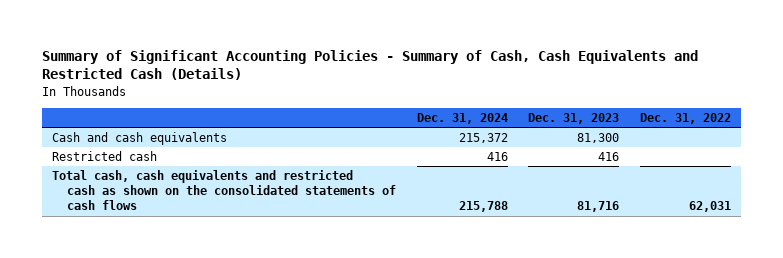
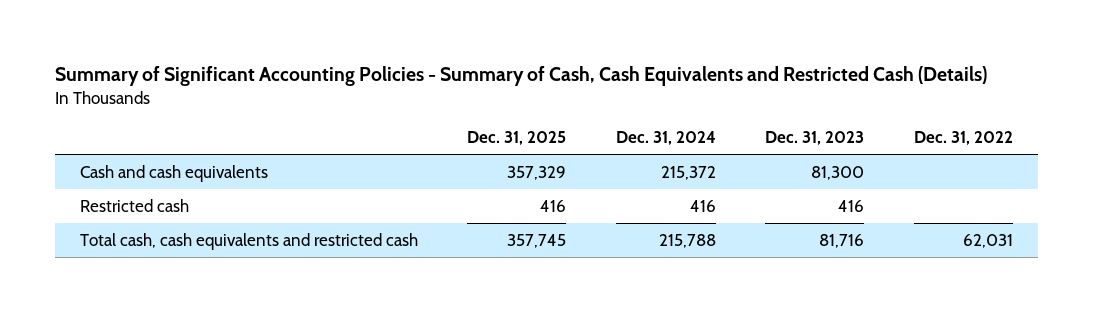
- | Dec. 31, 2024 | Dec. 31, 2023 | Dec. 31, 2022
+ | Dec. 31, 2025 | Dec. 31, 2024 | Dec. 31, 2023 | Dec. 31, 2022
- Total cash, cash equivalents and restricted cash as shown on the consolidated statements of cash flows | 215,788 | 81,716 | 62,031
+ Total cash, cash equivalents and restricted cash | 357,745 | 215,788 | 81,716 | 62,031

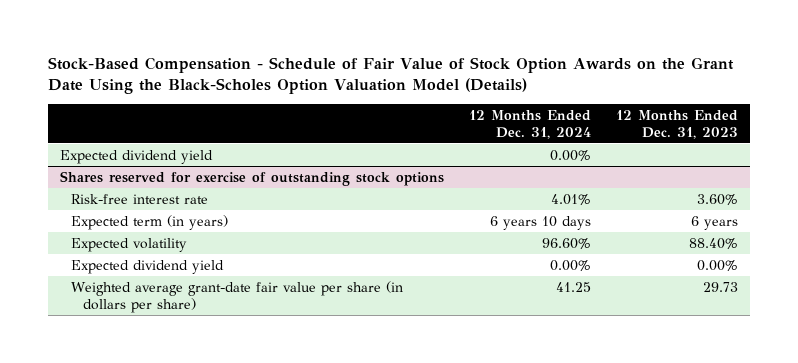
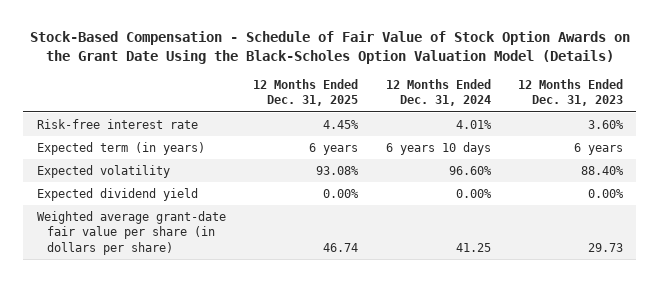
- | 12 Months Ended Dec. 31, 2024 | 12 Months Ended Dec. 31, 2023
+ | 12 Months Ended Dec. 31, 2025 | 12 Months Ended Dec. 31, 2024 | 12 Months Ended Dec. 31, 2023
- Expected dividend yield | 0.00% |
- Shares reserved for exercise of outstanding stock options

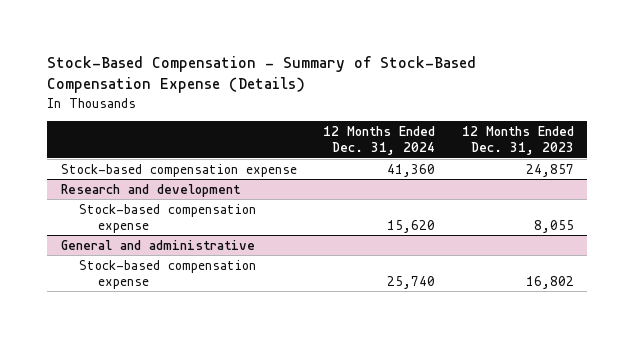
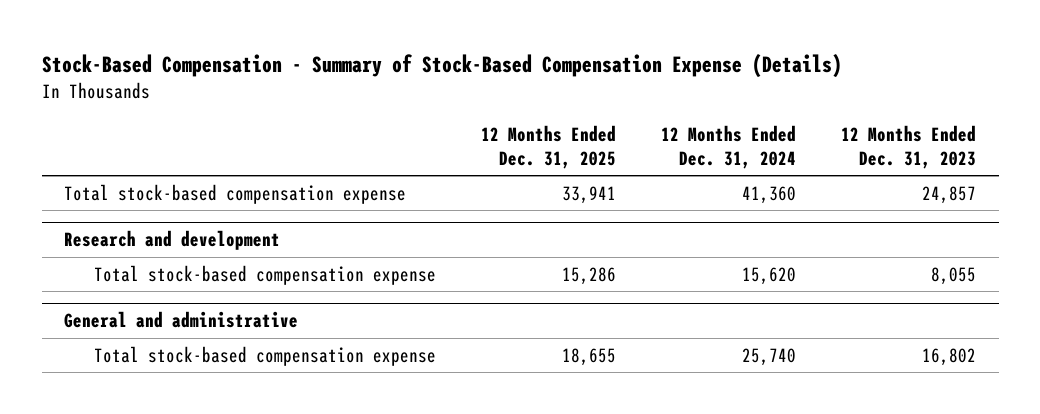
- | 12 Months Ended Dec. 31, 2024 | 12 Months Ended Dec. 31, 2023
+ | 12 Months Ended Dec. 31, 2025 | 12 Months Ended Dec. 31, 2024 | 12 Months Ended Dec. 31, 2023
- Stock-based compensation expense | 41,360 | 24,857
+ Total stock-based compensation expense | 33,941 | 41,360 | 24,857
@ Research and development
- Stock-based compensation expense | 15,620 | 8,055
+ Total stock-based compensation expense | 15,286 | 15,620 | 8,055
@ General and administrative
- Stock-based compensation expense | 25,740 | 16,802
+ Total stock-based compensation expense | 18,655 | 25,740 | 16,802

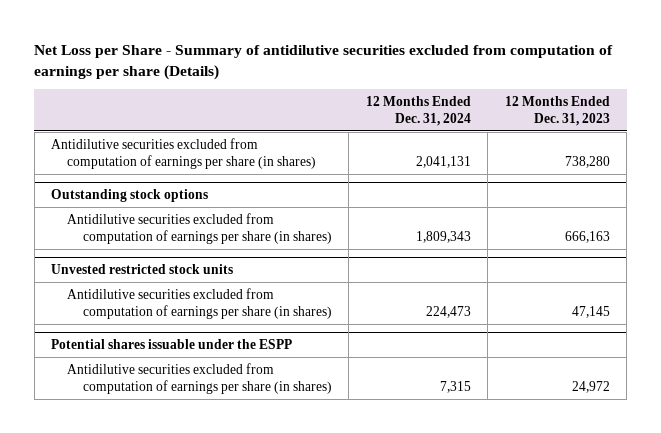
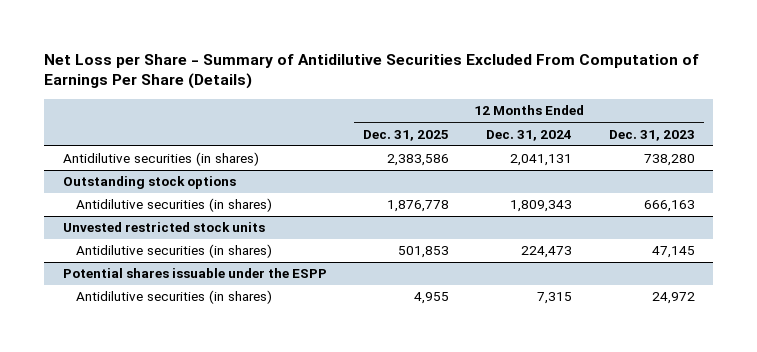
- Net Loss per Share - Summary of antidilutive securities excluded from computation of earnings per share (Details)
+ Net Loss per Share - Summary of Antidilutive Securities Excluded From Computation of Earnings Per Share (Details)
- | 12 Months Ended Dec. 31, 2024 | 12 Months Ended Dec. 31, 2023
+ | 12 Months Ended Dec. 31, 2025 | 12 Months Ended Dec. 31, 2024 | 12 Months Ended Dec. 31, 2023
- Antidilutive securities excluded from computation of earnings per share (in shares) | 2,041,131 | 738,280
+ Antidilutive securities (in shares) | 2,383,586 | 2,041,131 | 738,280
@ Outstanding stock options
- Antidilutive securities excluded from computation of earnings per share (in shares) | 1,809,343 | 666,163
+ Antidilutive securities (in shares) | 1,876,778 | 1,809,343 | 666,163
@ Unvested restricted stock units
- Antidilutive securities excluded from computation of earnings per share (in shares) | 224,473 | 47,145
+ Antidilutive securities (in shares) | 501,853 | 224,473 | 47,145
@ Potential shares issuable under the ESPP
- Antidilutive securities excluded from computation of earnings per share (in shares) | 7,315 | 24,972
+ Antidilutive securities (in shares) | 4,955 | 7,315 | 24,972

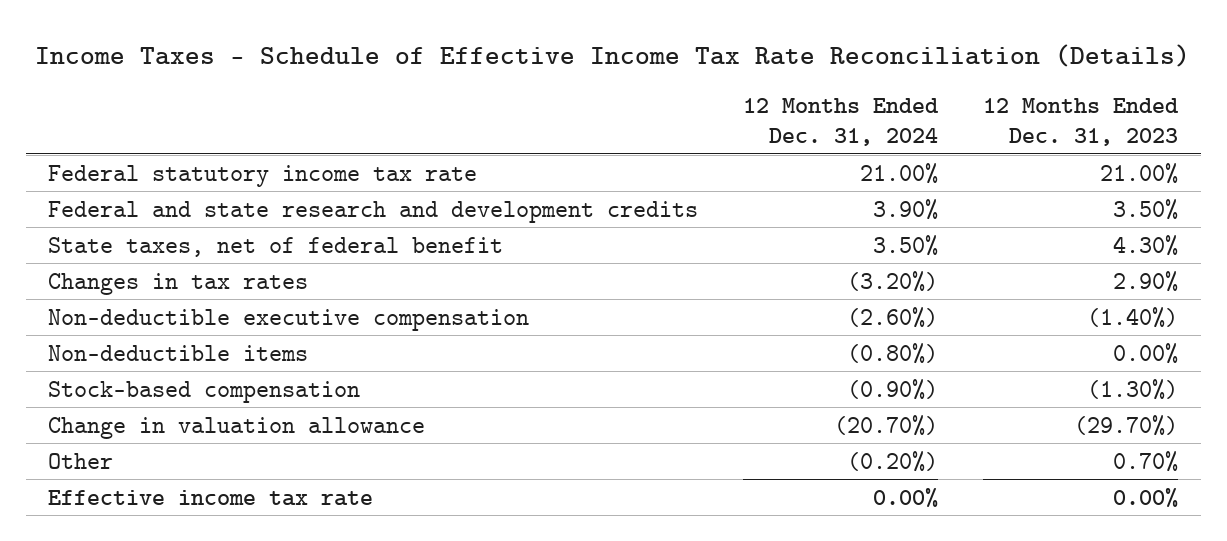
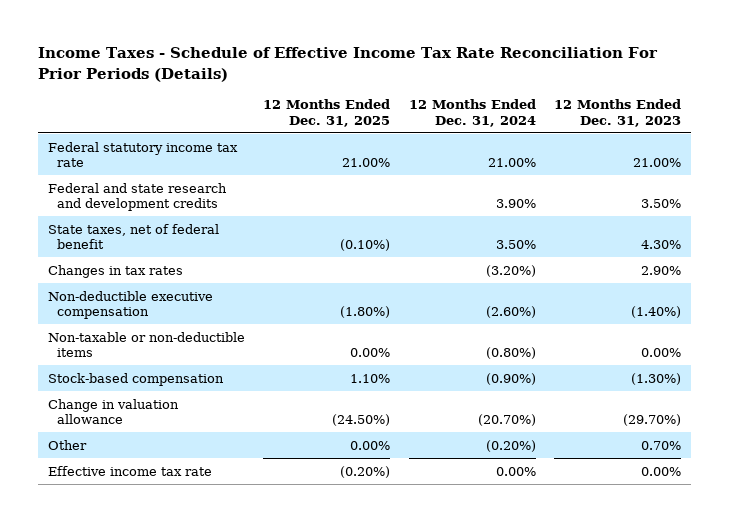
- Income Taxes - Schedule of Effective Income Tax Rate Reconciliation (Details)
+ Income Taxes - Schedule of Effective Income Tax Rate Reconciliation For Prior Periods (Details)
- | 12 Months Ended Dec. 31, 2024 | 12 Months Ended Dec. 31, 2023
+ | 12 Months Ended Dec. 31, 2025 | 12 Months Ended Dec. 31, 2024 | 12 Months Ended Dec. 31, 2023
- Non-deductible items | (0.80%) | 0.00%
+ Non-taxable or non-deductible items | 0.00% | (0.80%) | 0.00%

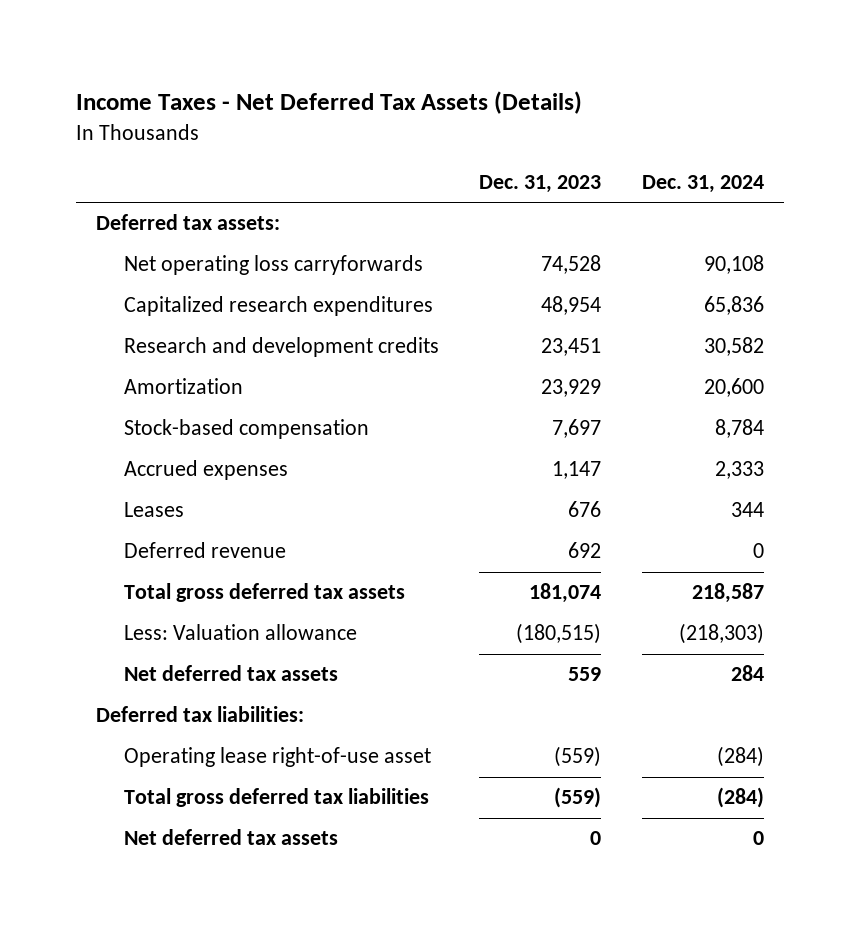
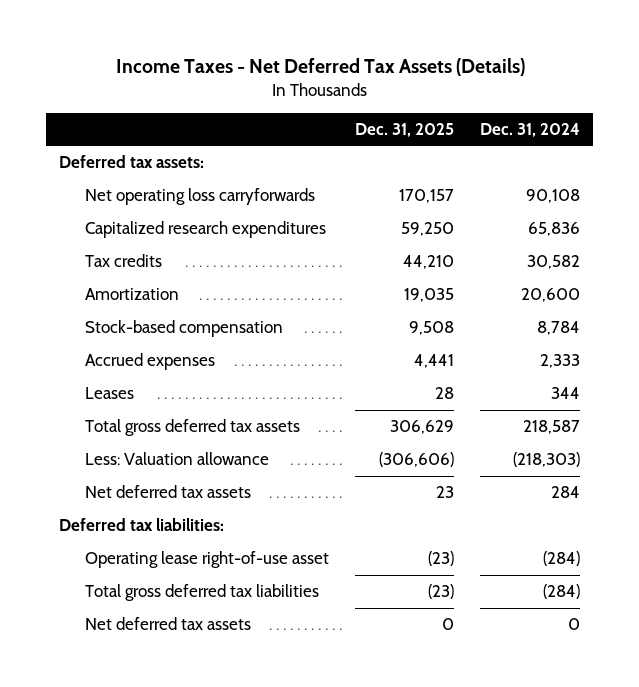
- | Dec. 31, 2023 | Dec. 31, 2024
+ | Dec. 31, 2025 | Dec. 31, 2024
- Research and development credits | 23,451 | 30,582
+ Tax credits | 44,210 | 30,582
- Deferred revenue | 692 | 0

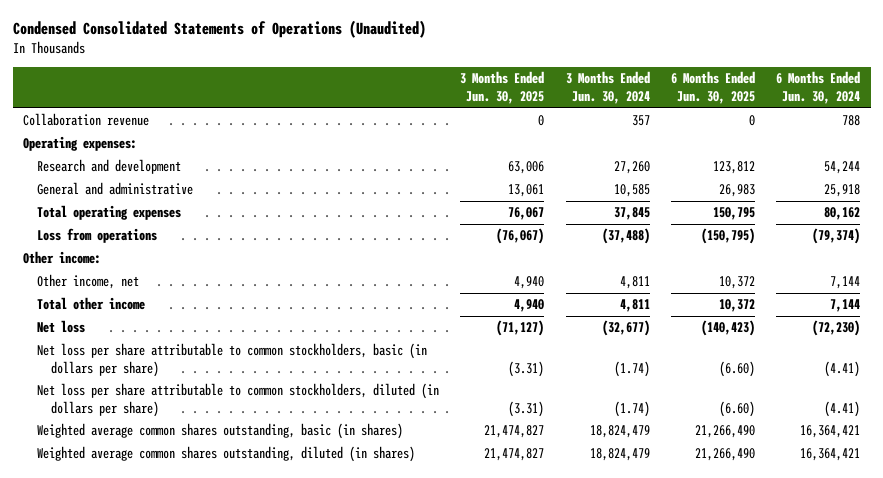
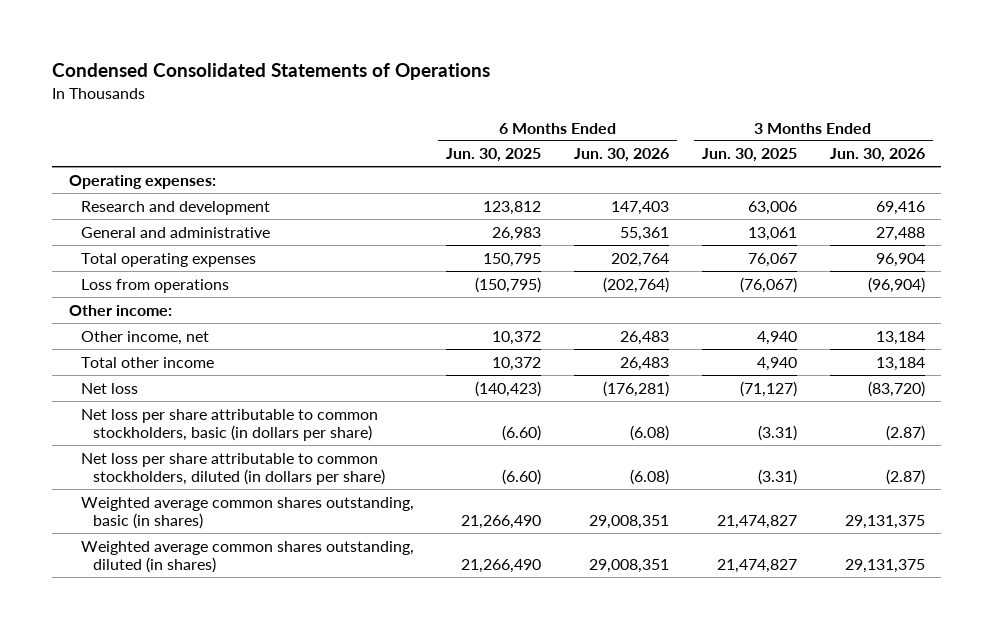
- Condensed Consolidated Statements of Operations (Unaudited)
+ Condensed Consolidated Statements of Operations
- | 3 Months Ended Jun. 30, 2025 | 3 Months Ended Jun. 30, 2024 | 6 Months Ended Jun. 30, 2025 | 6 Months Ended Jun. 30, 2024
+ | 6 Months Ended Jun. 30, 2025 | 6 Months Ended Jun. 30, 2026 | 3 Months Ended Jun. 30, 2025 | 3 Months Ended Jun. 30, 2026
- Collaboration revenue | 0 | 357 | 0 | 788

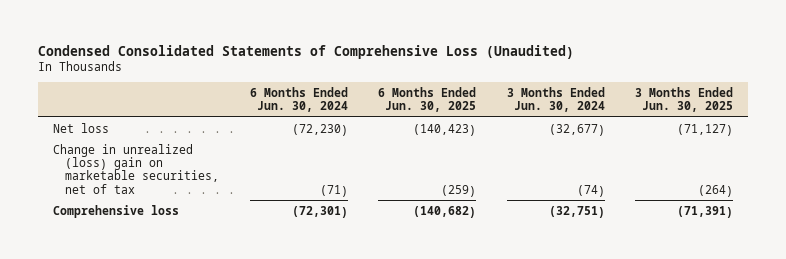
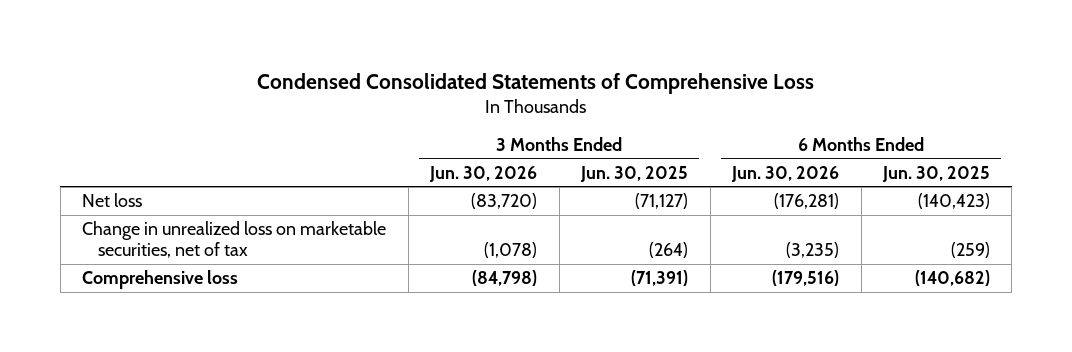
- Condensed Consolidated Statements of Comprehensive Loss (Unaudited)
+ Condensed Consolidated Statements of Comprehensive Loss
- | 6 Months Ended Jun. 30, 2024 | 6 Months Ended Jun. 30, 2025 | 3 Months Ended Jun. 30, 2024 | 3 Months Ended Jun. 30, 2025
+ | 3 Months Ended Jun. 30, 2026 | 3 Months Ended Jun. 30, 2025 | 6 Months Ended Jun. 30, 2026 | 6 Months Ended Jun. 30, 2025
- Change in unrealized (loss) gain on marketable securities, net of tax | (71) | (259) | (74) | (264)
+ Change in unrealized loss on marketable securities, net of tax | (1,078) | (264) | (3,235) | (259)

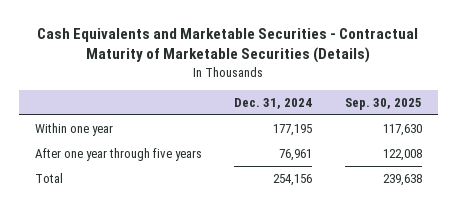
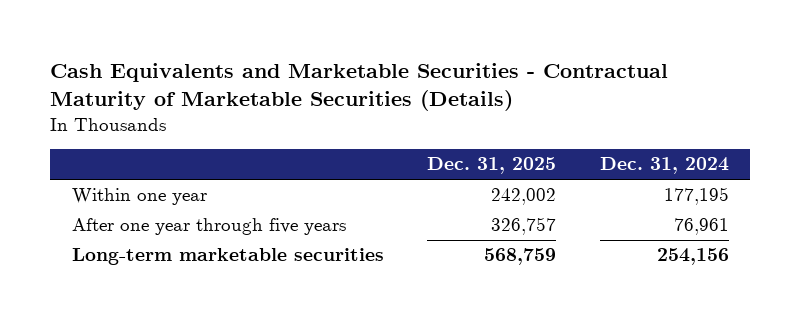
- | Dec. 31, 2024 | Sep. 30, 2025
+ | Dec. 31, 2025 | Dec. 31, 2024
- Total | 254,156 | 239,638
+ Long-term marketable securities | 568,759 | 254,156

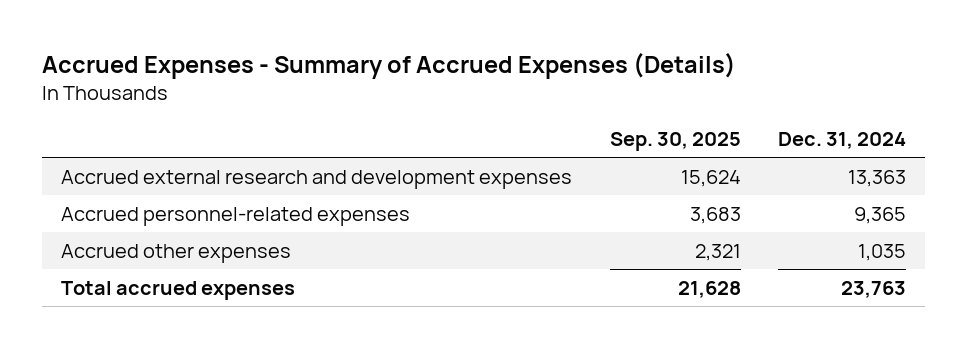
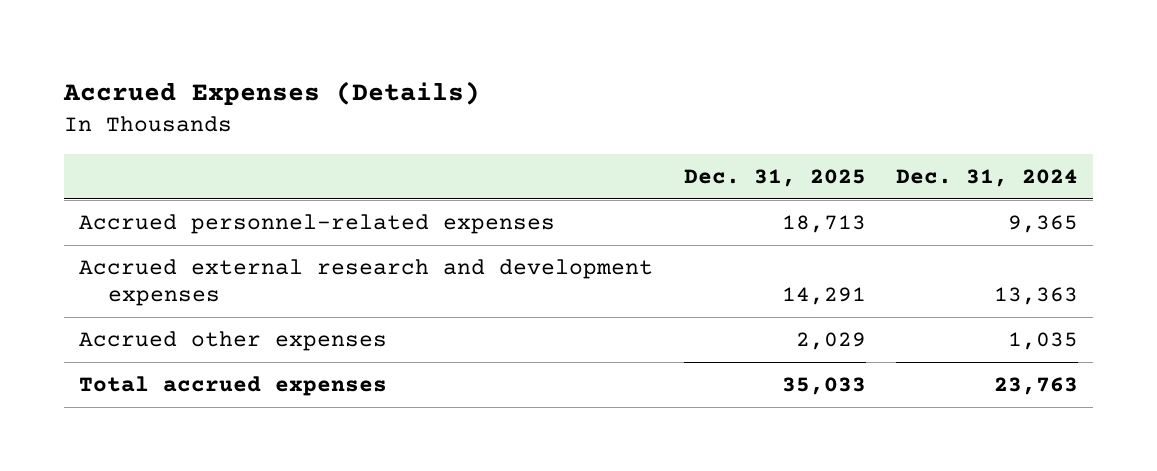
- Accrued Expenses - Summary of Accrued Expenses (Details)
+ Accrued Expenses (Details)
- | Sep. 30, 2025 | Dec. 31, 2024
+ | Dec. 31, 2025 | Dec. 31, 2024
moved down: Accrued external research and development expenses | 14,291 | 13,363

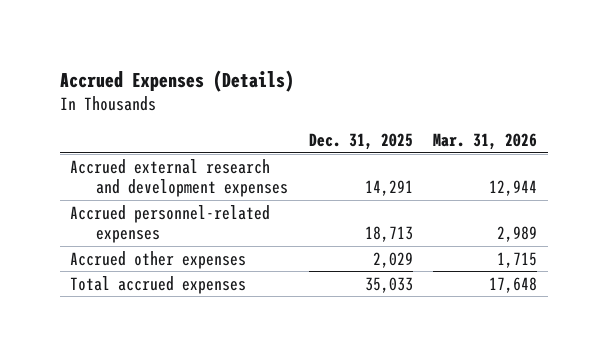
- | Dec. 31, 2025 | Dec. 31, 2024
+ | Dec. 31, 2025 | Mar. 31, 2026
moved down: Accrued personnel-related expenses | 18,713 | 2,989

